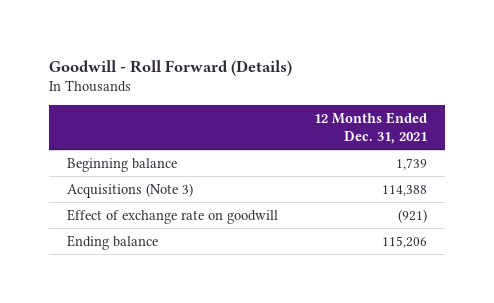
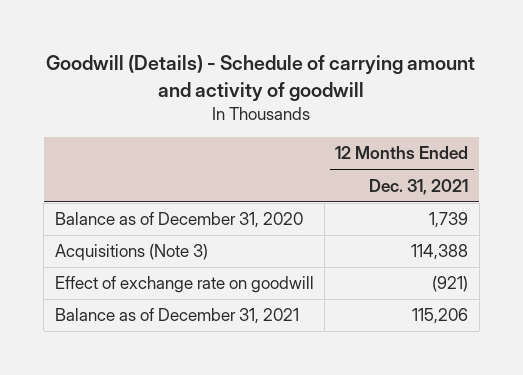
- Goodwill - Roll Forward (Details)
+ Goodwill (Details) - Schedule of carrying amount and activity of goodwill
- Beginning balance | 1,739
+ Balance as of December 31, 2020 | 1,739
- Ending balance | 115,206
+ Balance as of December 31, 2021 | 115,206

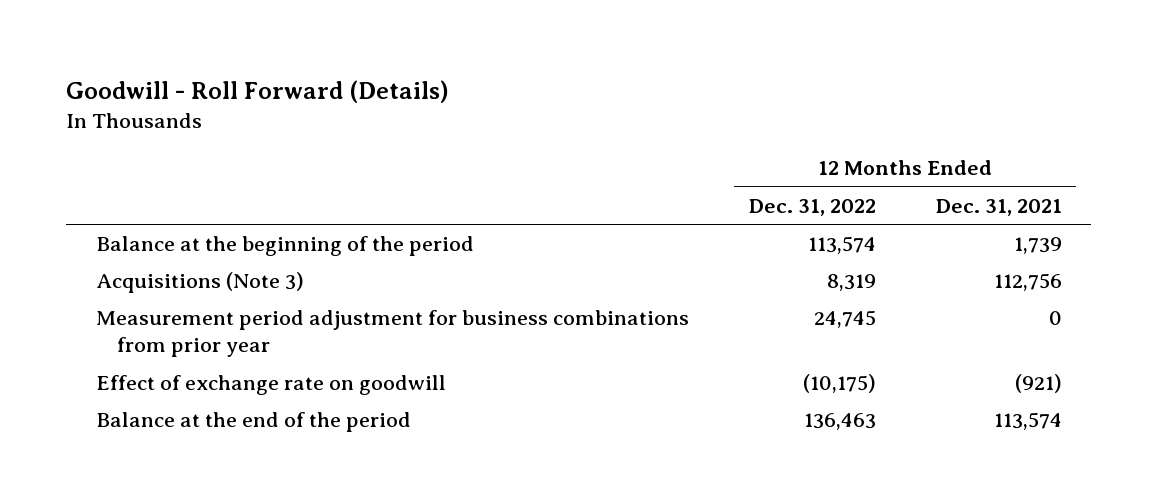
- Goodwill (Details) - Schedule of carrying amount and activity of goodwill
+ Goodwill - Roll Forward (Details)
- | 12 Months Ended Dec. 31, 2021
+ | 12 Months Ended Dec. 31, 2022 | 12 Months Ended Dec. 31, 2021
- Balance as of December 31, 2020 | 1,739
- Acquisitions (Note 3) | 114,388
+ Balance at the beginning of the period | 113,574 | 1,739
+ Acquisitions (Note 3) | 8,319 | 112,756
+ Measurement period adjustment for business combinations from prior year | 24,745 | 0
- Balance as of December 31, 2021 | 115,206
+ Balance at the end of the period | 136,463 | 113,574

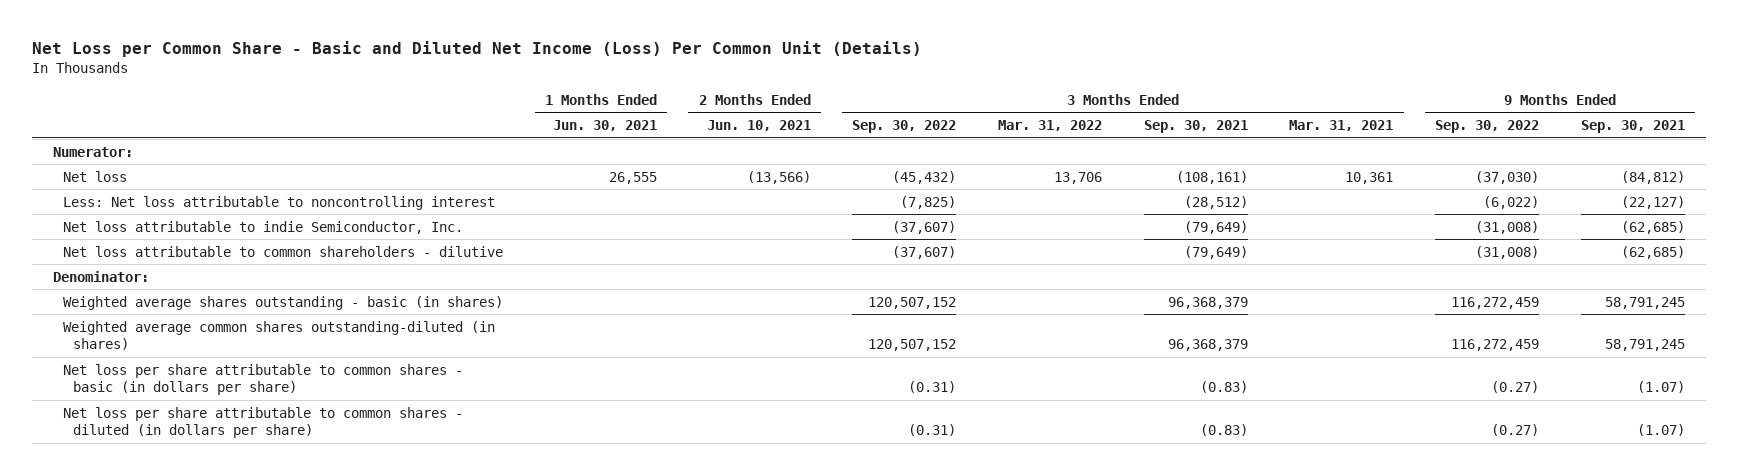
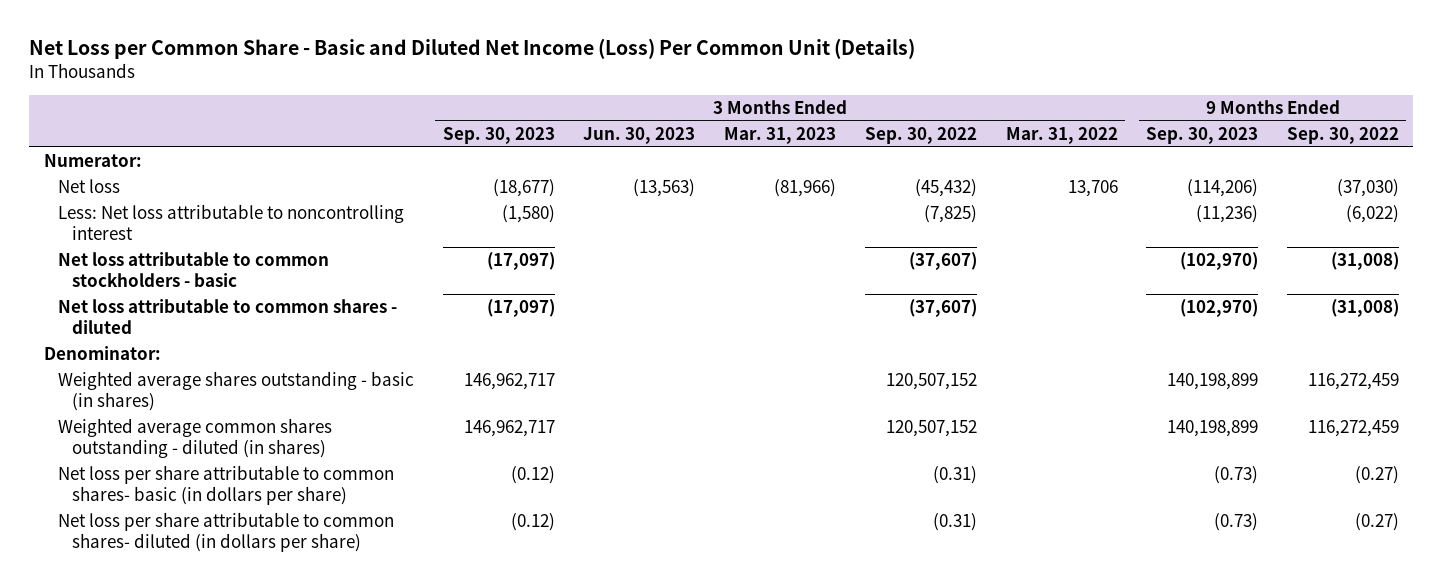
- | 1 Months Ended Jun. 30, 2021 | 2 Months Ended Jun. 10, 2021 | 3 Months Ended Sep. 30, 2022 | 3 Months Ended Mar. 31, 2022 | 3 Months Ended Sep. 30, 2021 | 3 Months Ended Mar. 31, 2021 | 9 Months Ended Sep. 30, 2022 | 9 Months Ended Sep. 30, 2021
+ | 3 Months Ended Sep. 30, 2023 | 3 Months Ended Jun. 30, 2023 | 3 Months Ended Mar. 31, 2023 | 3 Months Ended Sep. 30, 2022 | 3 Months Ended Mar. 31, 2022 | 9 Months Ended Sep. 30, 2023 | 9 Months Ended Sep. 30, 2022
- Net loss attributable to indie Semiconductor, Inc. | | | (37,607) | | (79,649) | | (31,008) | (62,685)
- Net loss attributable to common shareholders - dilutive | | | (37,607) | | (79,649) | | (31,008) | (62,685)
+ Net loss attributable to common stockholders - basic | (17,097) | | | (37,607) | | (102,970) | (31,008)
+ Net loss attributable to common shares - diluted | (17,097) | | | (37,607) | | (102,970) | (31,008)
- Weighted average common shares outstanding-diluted (in shares) | | | 120,507,152 | | 96,368,379 | | 116,272,459 | 58,791,245
- Net loss per share attributable to common shares - basic (in dollars per share) | | | (0.31) | | (0.83) | | (0.27) | (1.07)
- Net loss per share attributable to common shares - diluted (in dollars per share) | | | (0.31) | | (0.83) | | (0.27) | (1.07)
+ Weighted average common shares outstanding - diluted (in shares) | 146,962,717 | | | 120,507,152 | | 140,198,899 | 116,272,459
+ Net loss per share attributable to common shares- basic (in dollars per share) | (0.12) | | | (0.31) | | (0.73) | (0.27)
+ Net loss per share attributable to common shares- diluted (in dollars per share) | (0.12) | | | (0.31) | | (0.73) | (0.27)

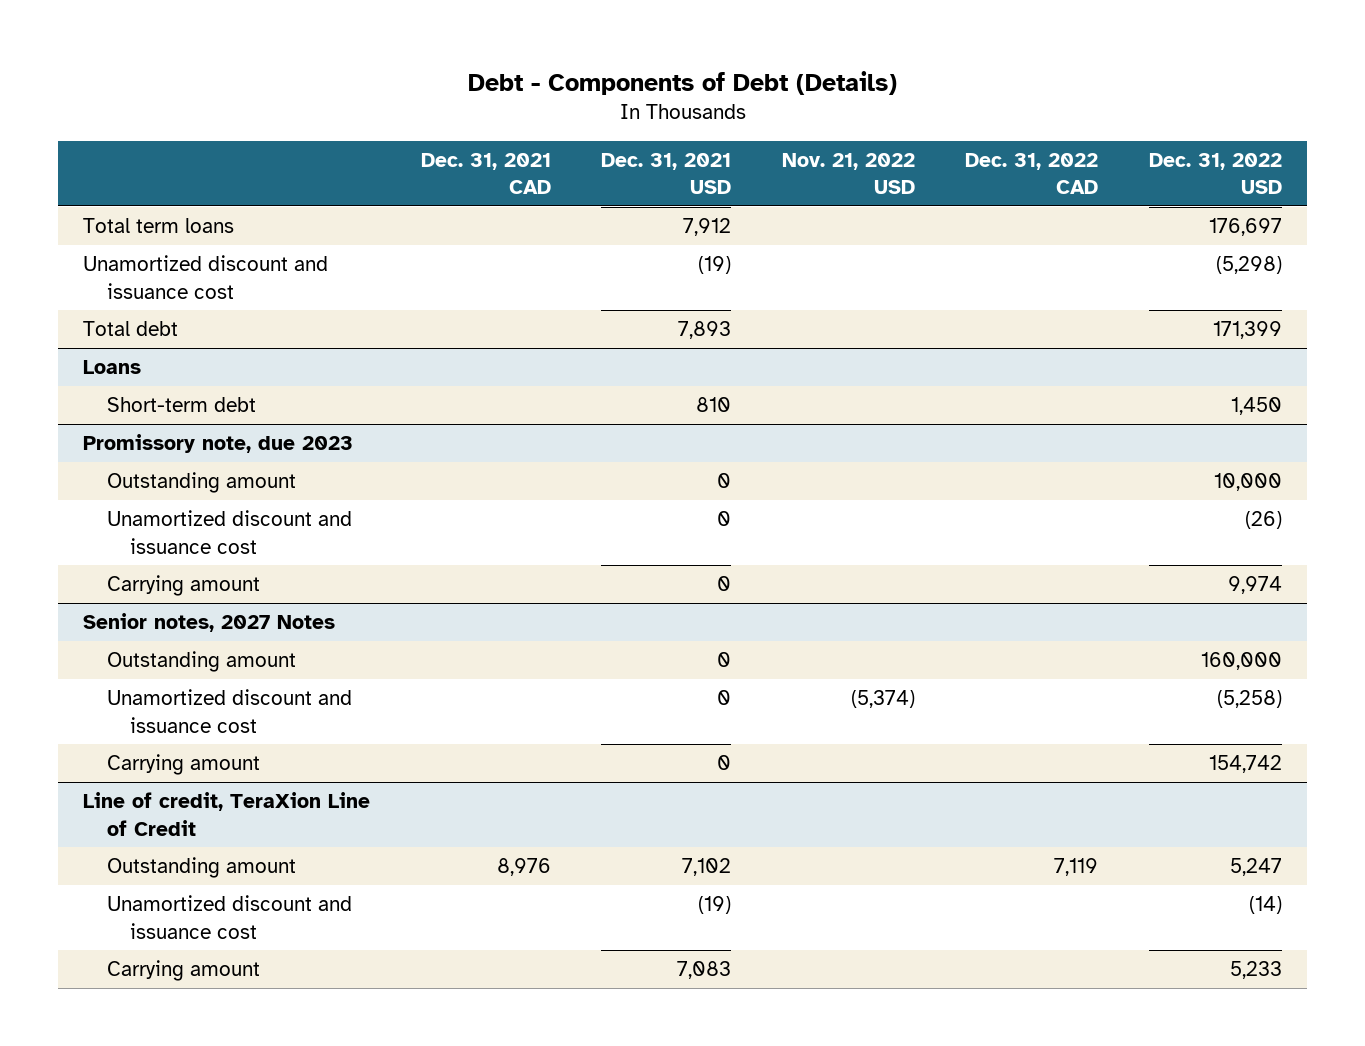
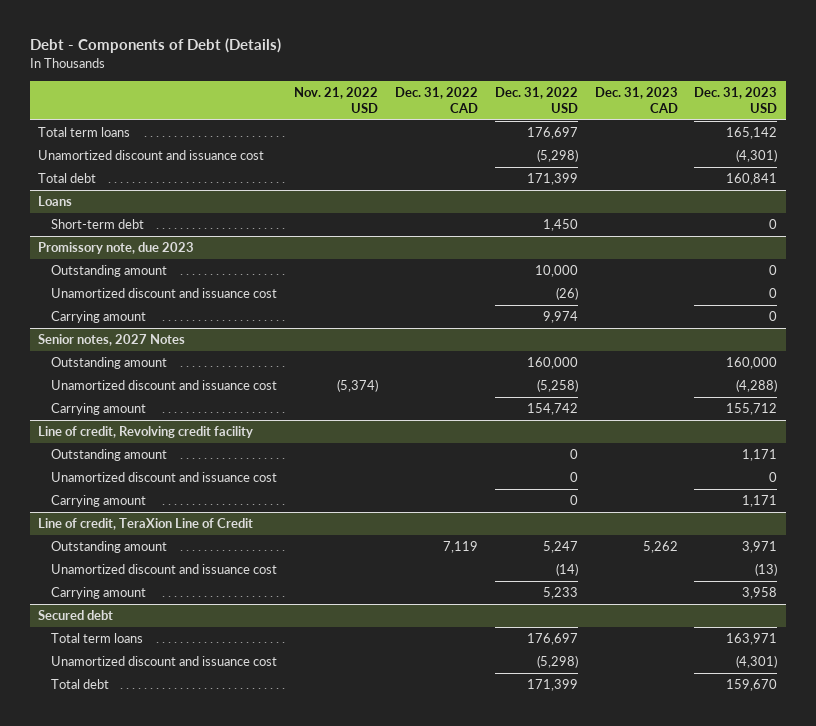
- | Dec. 31, 2021 CAD | Dec. 31, 2021 USD | Nov. 21, 2022 USD | Dec. 31, 2022 CAD | Dec. 31, 2022 USD
+ | Nov. 21, 2022 USD | Dec. 31, 2022 CAD | Dec. 31, 2022 USD | Dec. 31, 2023 CAD | Dec. 31, 2023 USD
+ Line of credit, Revolving credit facility
+ Outstanding amount | | | 0 | | 1,171
+ Unamortized discount and issuance cost | | | 0 | | 0
+ Carrying amount | | | 0 | | 1,171
+ Secured debt
+ Total term loans | | | 176,697 | | 163,971
+ Unamortized discount and issuance cost | | | (5,298) | | (4,301)
+ Total debt | | | 171,399 | | 159,670

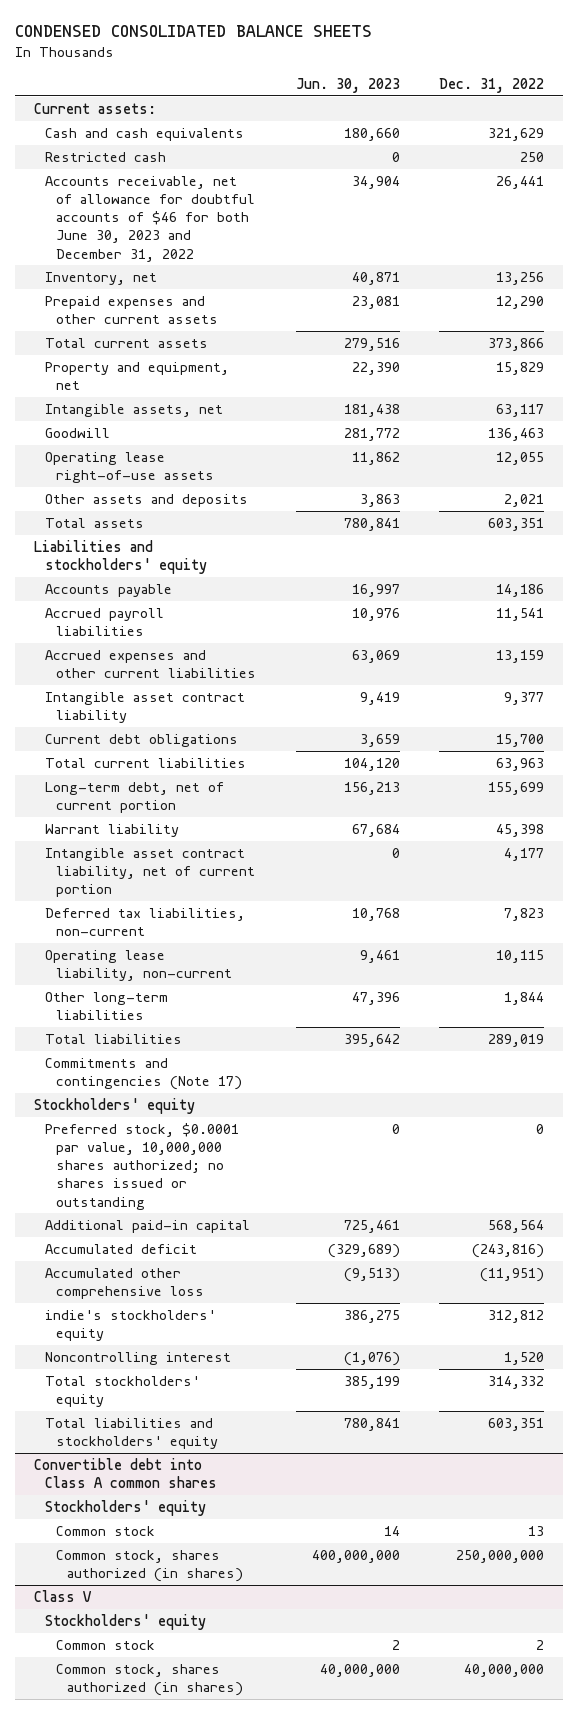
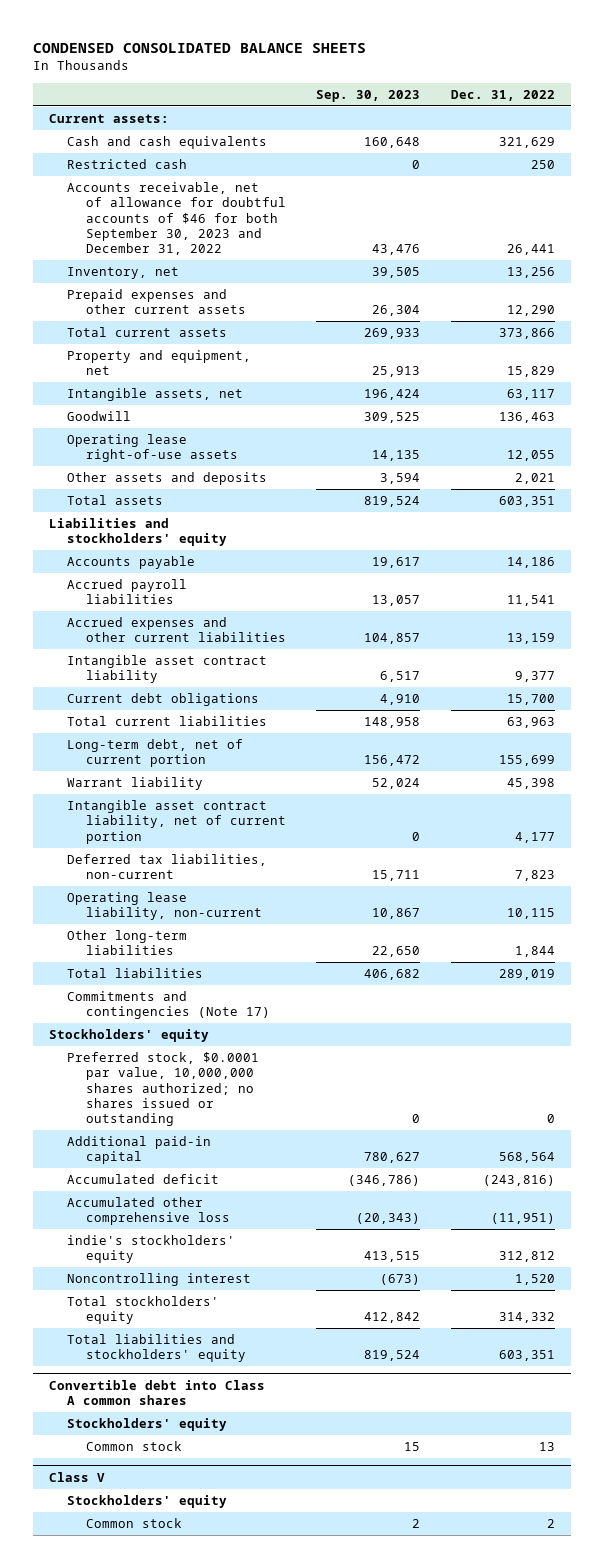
- | Jun. 30, 2023 | Dec. 31, 2022
+ | Sep. 30, 2023 | Dec. 31, 2022
- Accounts receivable, net of allowance for doubtful accounts of $46 for both June 30, 2023 and December 31, 2022 | 34,904 | 26,441
+ Accounts receivable, net of allowance for doubtful accounts of $46 for both September 30, 2023 and December 31, 2022 | 43,476 | 26,441
@ Convertible debt into Class A common shares
- Common stock, shares authorized (in shares) | 400,000,000 | 250,000,000
@ Class V
- Common stock, shares authorized (in shares) | 40,000,000 | 40,000,000

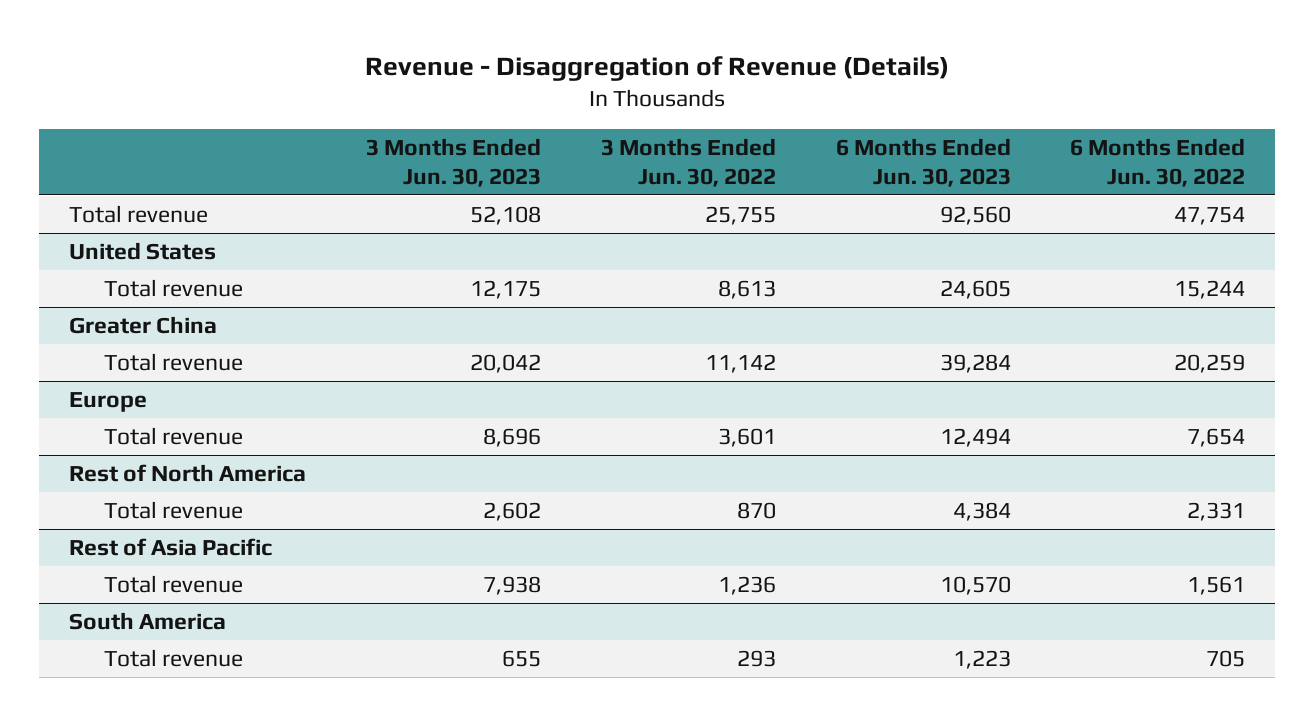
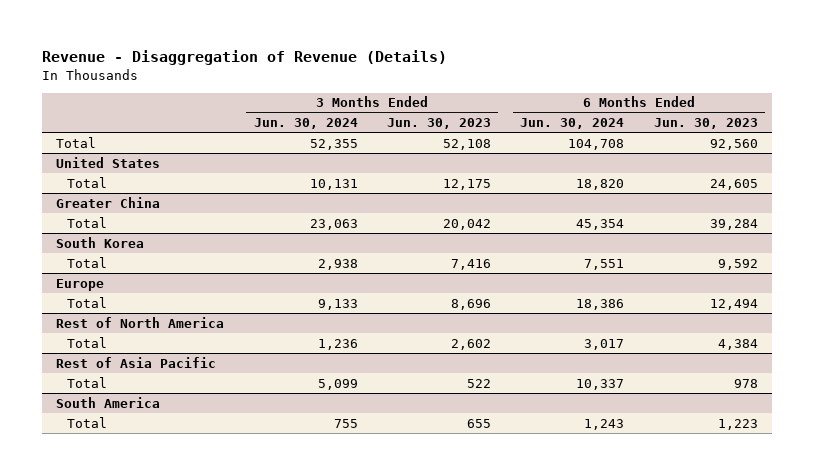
- | 3 Months Ended Jun. 30, 2023 | 3 Months Ended Jun. 30, 2022 | 6 Months Ended Jun. 30, 2023 | 6 Months Ended Jun. 30, 2022
+ | 3 Months Ended Jun. 30, 2024 | 3 Months Ended Jun. 30, 2023 | 6 Months Ended Jun. 30, 2024 | 6 Months Ended Jun. 30, 2023
- Total revenue | 52,108 | 25,755 | 92,560 | 47,754
+ Total | 52,355 | 52,108 | 104,708 | 92,560
@ United States
- Total revenue | 12,175 | 8,613 | 24,605 | 15,244
+ Total | 10,131 | 12,175 | 18,820 | 24,605
@ Greater China
- Total revenue | 20,042 | 11,142 | 39,284 | 20,259
+ Total | 23,063 | 20,042 | 45,354 | 39,284
+ South Korea
+ Total | 2,938 | 7,416 | 7,551 | 9,592
@ Europe
- Total revenue | 8,696 | 3,601 | 12,494 | 7,654
+ Total | 9,133 | 8,696 | 18,386 | 12,494
@ Rest of North America
- Total revenue | 2,602 | 870 | 4,384 | 2,331
+ Total | 1,236 | 2,602 | 3,017 | 4,384
@ Rest of Asia Pacific
- Total revenue | 7,938 | 1,236 | 10,570 | 1,561
+ Total | 5,099 | 522 | 10,337 | 978
@ South America
- Total revenue | 655 | 293 | 1,223 | 705
+ Total | 755 | 655 | 1,243 | 1,223

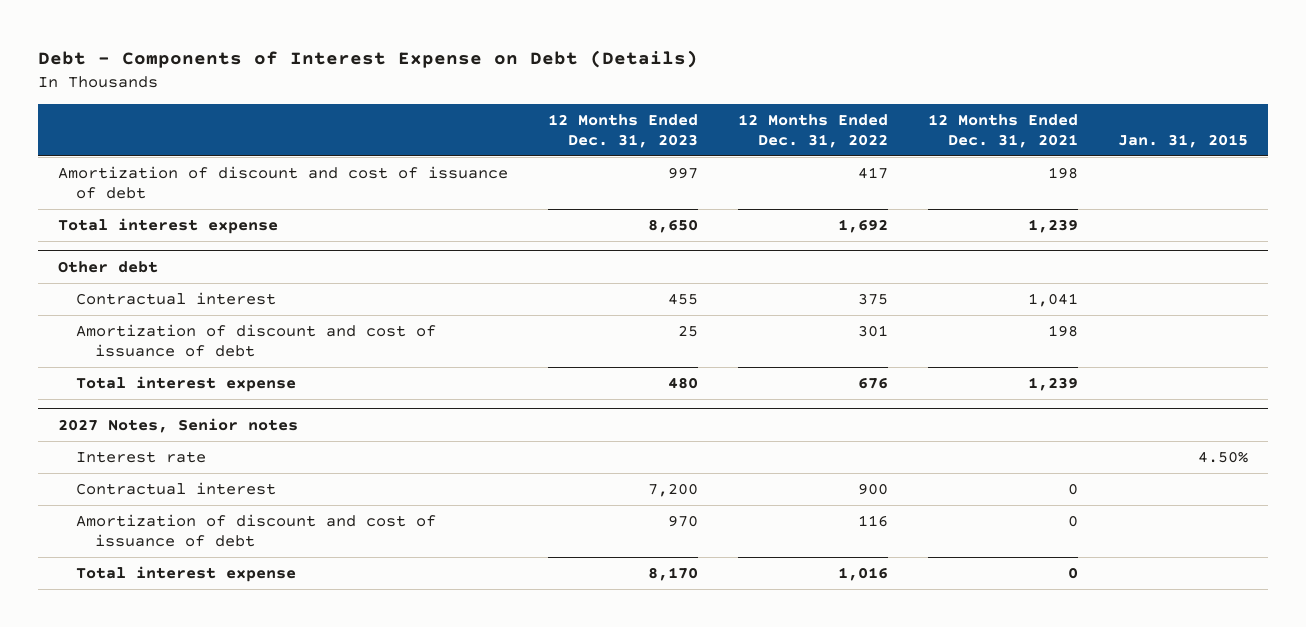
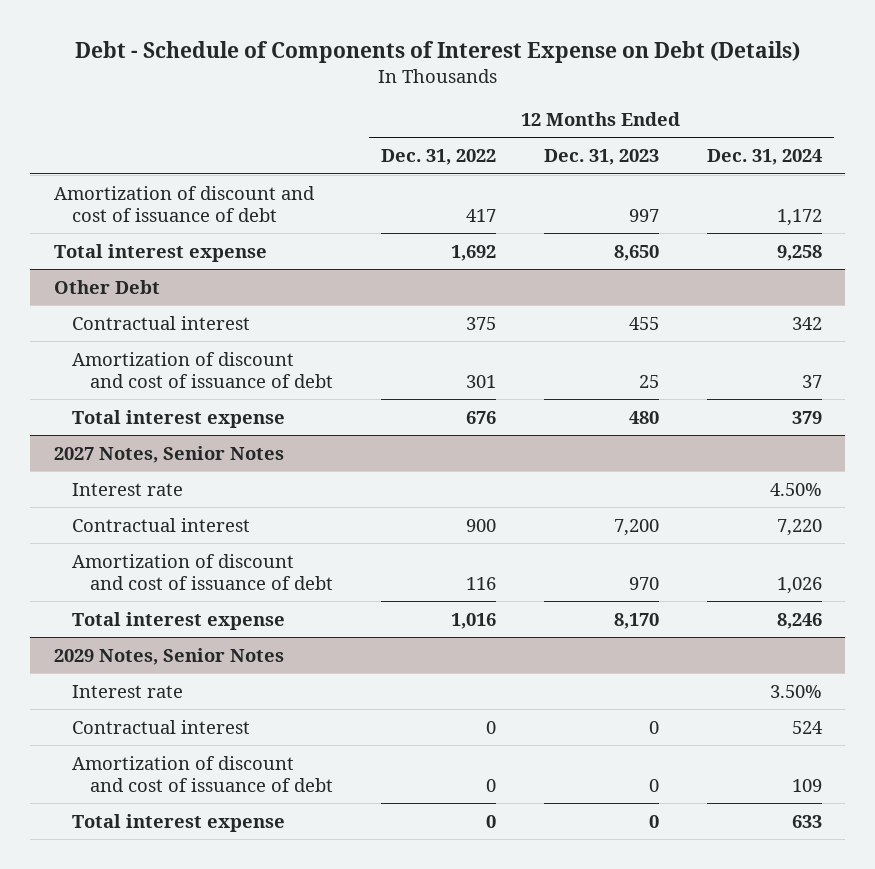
- Debt - Components of Interest Expense on Debt (Details)
+ Debt - Schedule of Components of Interest Expense on Debt (Details)
- | 12 Months Ended Dec. 31, 2023 | 12 Months Ended Dec. 31, 2022 | 12 Months Ended Dec. 31, 2021 | Jan. 31, 2015
+ | 12 Months Ended Dec. 31, 2022 | 12 Months Ended Dec. 31, 2023 | 12 Months Ended Dec. 31, 2024
- Other debt
+ Other Debt
- 2027 Notes, Senior notes
+ 2027 Notes, Senior Notes
+ 2029 Notes, Senior Notes
+ Interest rate | | | 3.50%
+ Contractual interest | 0 | 0 | 524
+ Amortization of discount and cost of issuance of debt | 0 | 0 | 109
+ Total interest expense | 0 | 0 | 633

